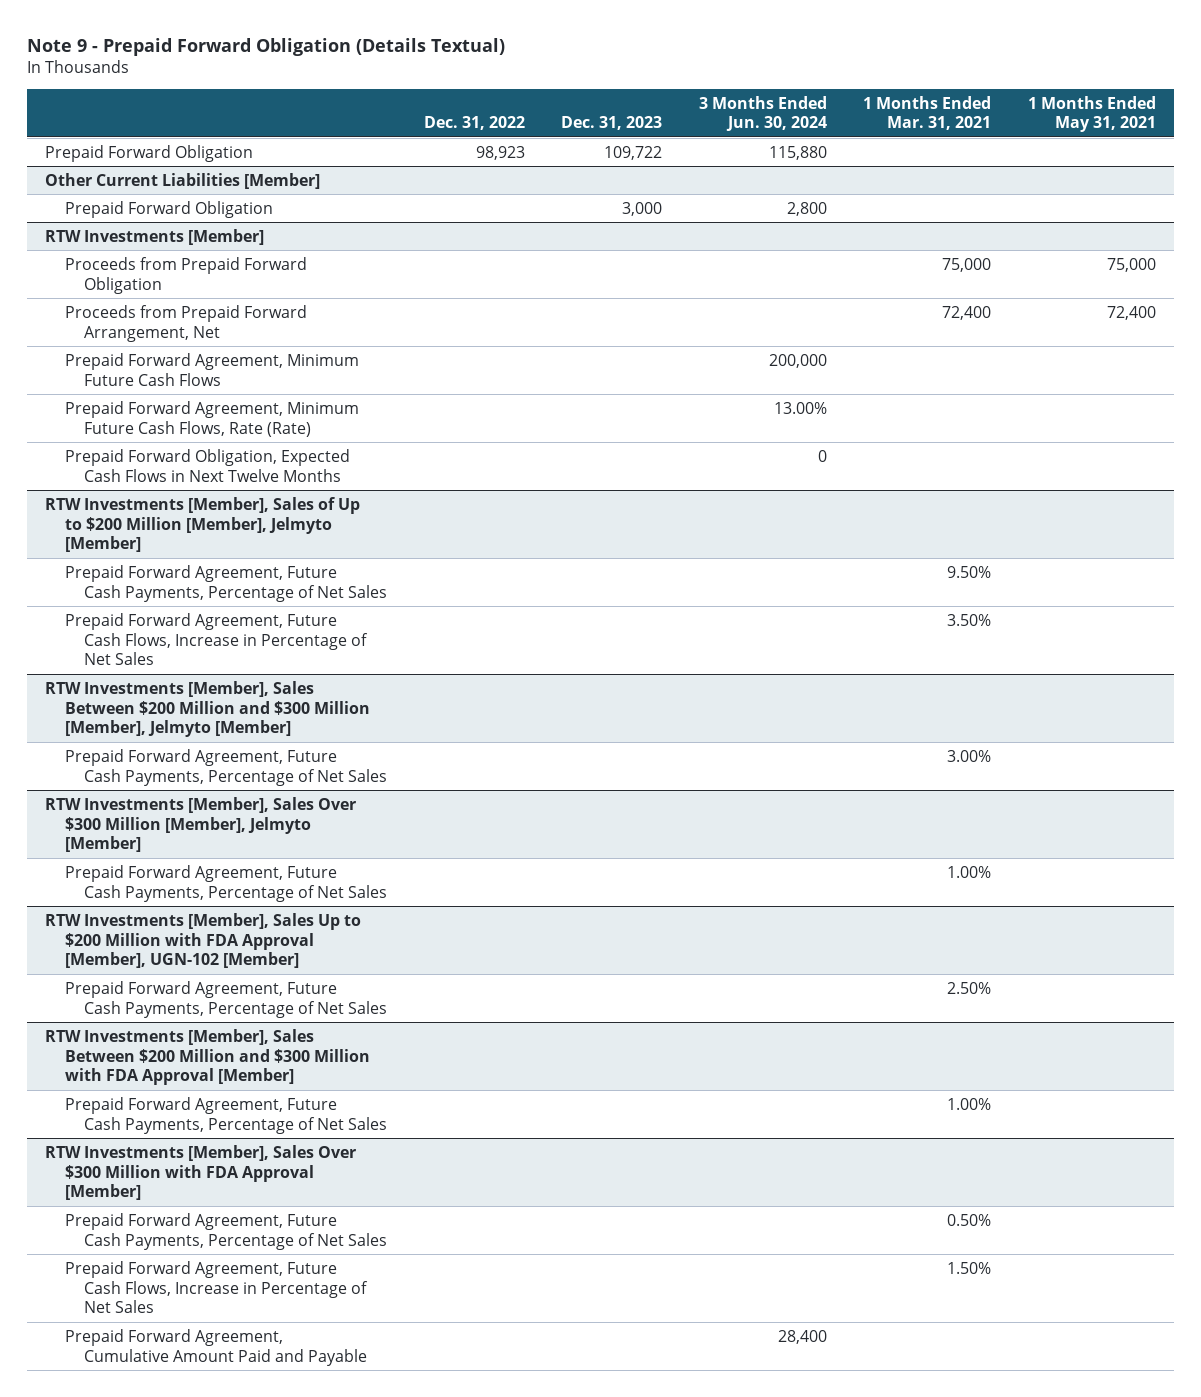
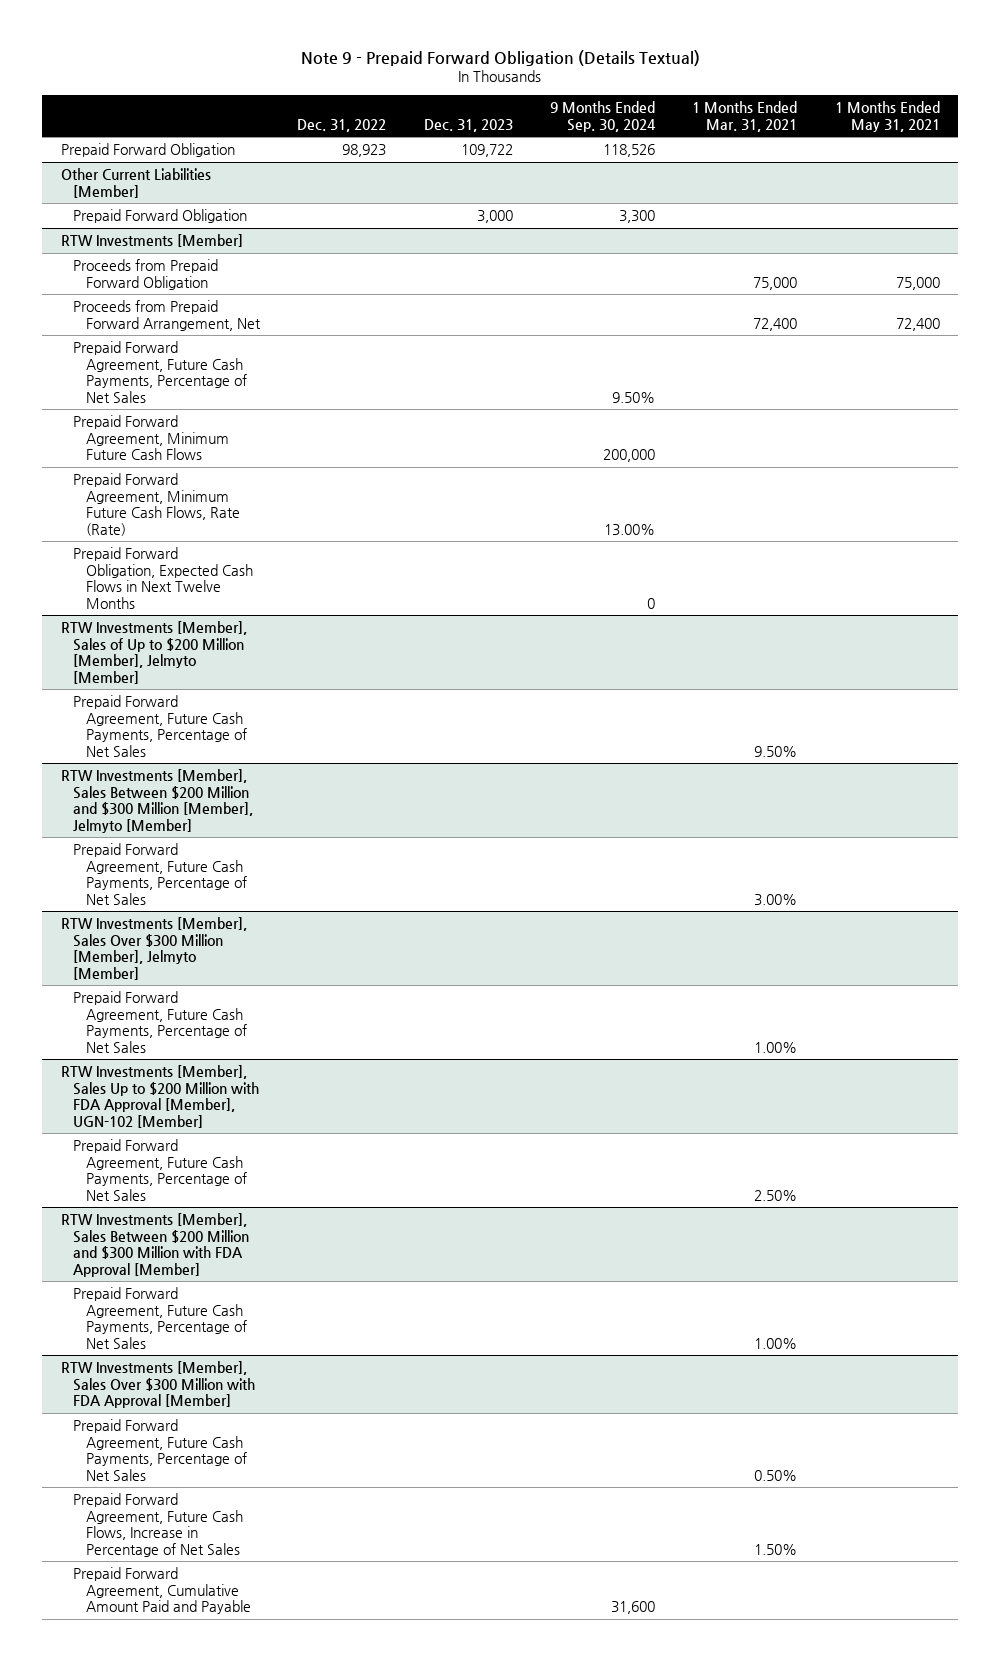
- | Dec. 31, 2022 | Dec. 31, 2023 | 3 Months Ended Jun. 30, 2024 | 1 Months Ended Mar. 31, 2021 | 1 Months Ended May 31, 2021
+ | Dec. 31, 2022 | Dec. 31, 2023 | 9 Months Ended Sep. 30, 2024 | 1 Months Ended Mar. 31, 2021 | 1 Months Ended May 31, 2021
@ RTW Investments [Member]
+ Prepaid Forward Agreement, Future Cash Payments, Percentage of Net Sales | | | 9.50% | |
@ RTW Investments [Member], Sales of Up to $200 Million [Member], Jelmyto [Member]
- Prepaid Forward Agreement, Future Cash Flows, Increase in Percentage of Net Sales | | | | 3.50% |

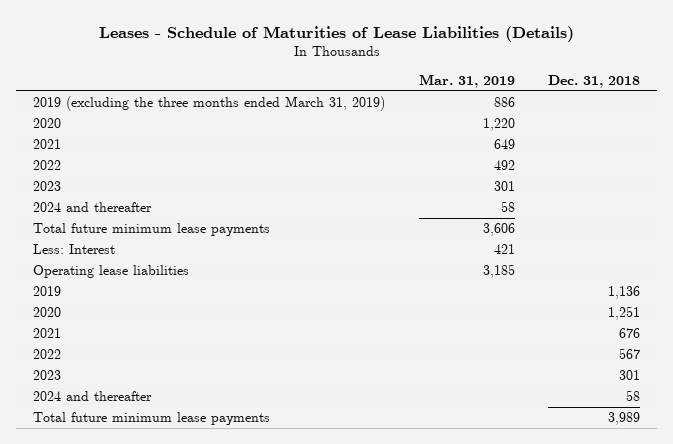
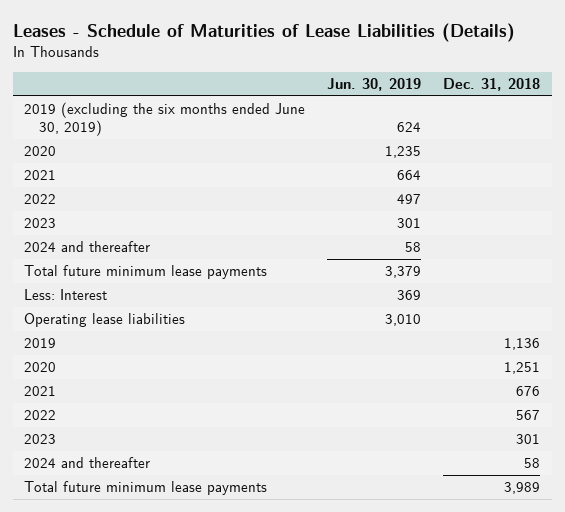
- | Mar. 31, 2019 | Dec. 31, 2018
+ | Jun. 30, 2019 | Dec. 31, 2018
- 2019 (excluding the three months ended March 31, 2019) | 886 |
+ 2019 (excluding the six months ended June 30, 2019) | 624 |

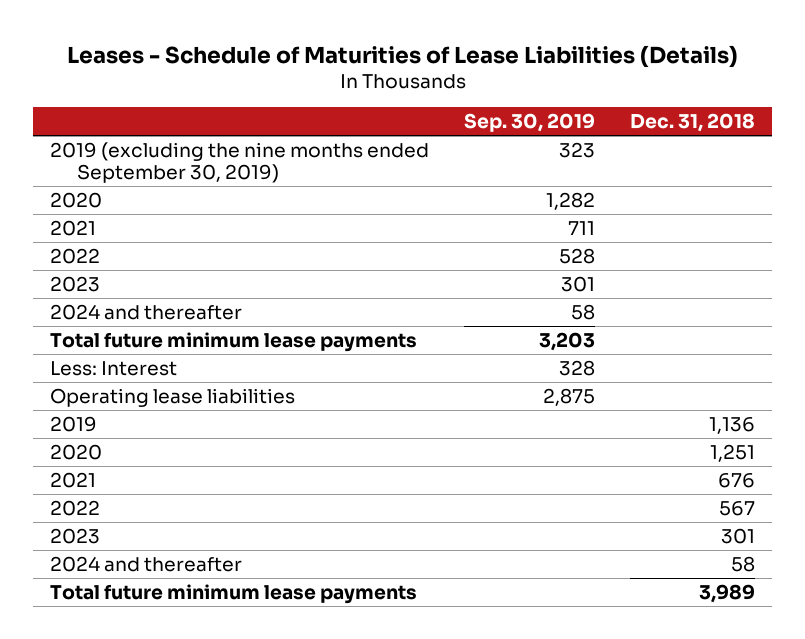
- | Jun. 30, 2019 | Dec. 31, 2018
+ | Sep. 30, 2019 | Dec. 31, 2018
- 2019 (excluding the six months ended June 30, 2019) | 624 |
+ 2019 (excluding the nine months ended September 30, 2019) | 323 |

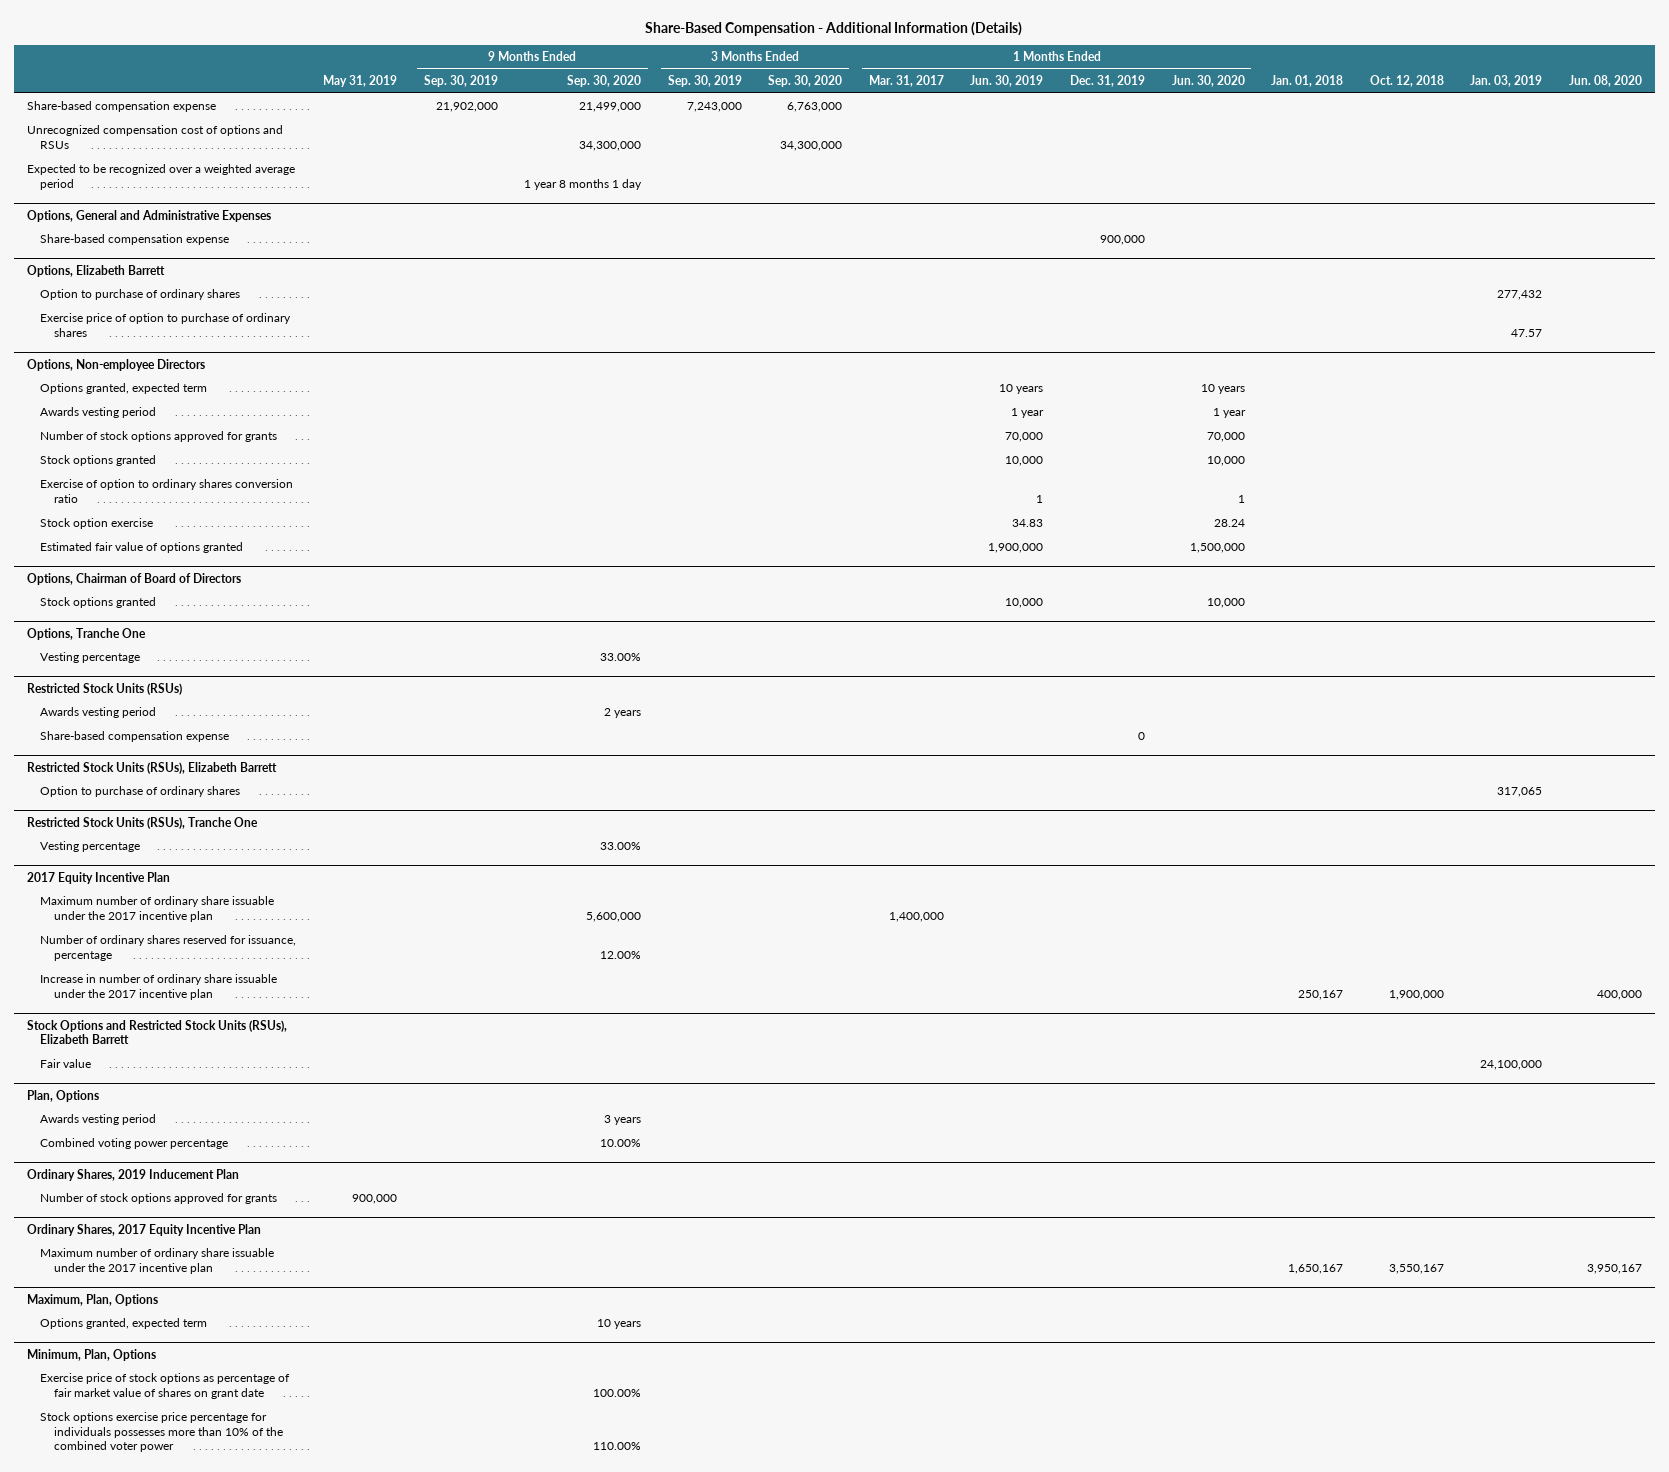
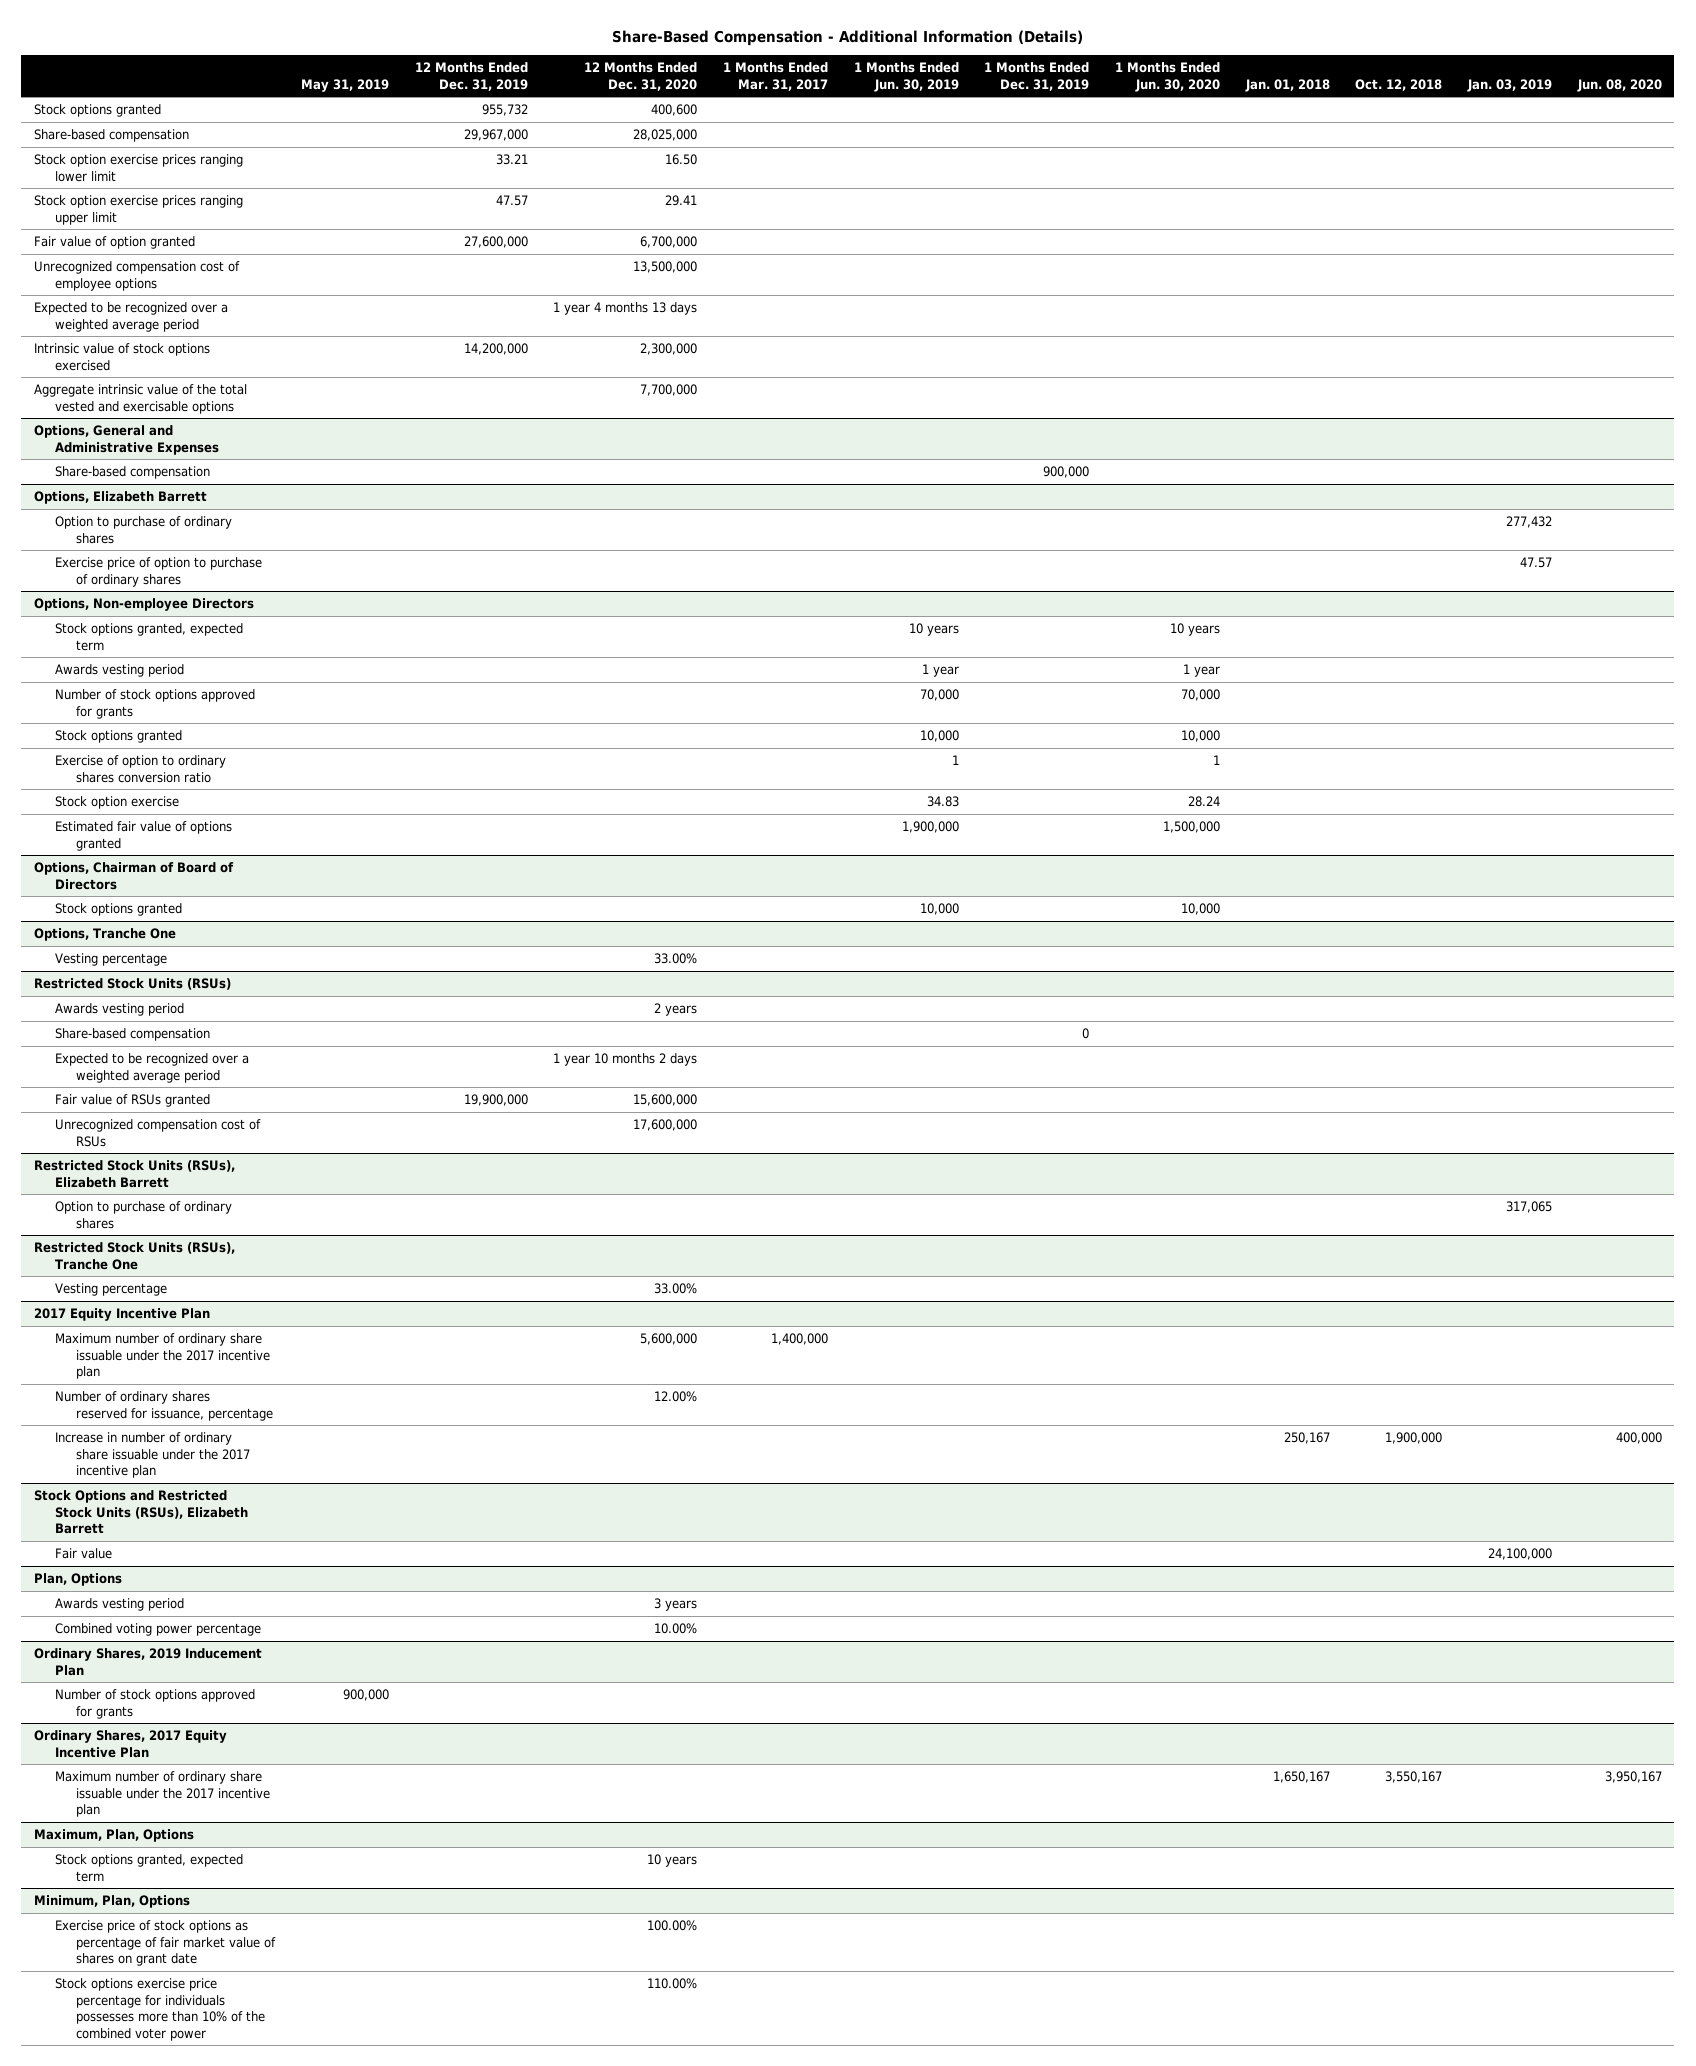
- | May 31, 2019 | 9 Months Ended Sep. 30, 2019 | 9 Months Ended Sep. 30, 2020 | 3 Months Ended Sep. 30, 2019 | 3 Months Ended Sep. 30, 2020 | 1 Months Ended Mar. 31, 2017 | 1 Months Ended Jun. 30, 2019 | 1 Months Ended Dec. 31, 2019 | 1 Months Ended Jun. 30, 2020 | Jan. 01, 2018 | Oct. 12, 2018 | Jan. 03, 2019 | Jun. 08, 2020
+ | May 31, 2019 | 12 Months Ended Dec. 31, 2019 | 12 Months Ended Dec. 31, 2020 | 1 Months Ended Mar. 31, 2017 | 1 Months Ended Jun. 30, 2019 | 1 Months Ended Dec. 31, 2019 | 1 Months Ended Jun. 30, 2020 | Jan. 01, 2018 | Oct. 12, 2018 | Jan. 03, 2019 | Jun. 08, 2020
- Share-based compensation expense | | 21,902,000 | 21,499,000 | 7,243,000 | 6,763,000 | | | | | | | |
- Unrecognized compensation cost of options and RSUs | | | 34,300,000 | | 34,300,000 | | | | | | | |
+ Stock options granted | | 955,732 | 400,600 | | | | | | | |
+ Share-based compensation | | 29,967,000 | 28,025,000 | | | | | | | |
+ Stock option exercise prices ranging lower limit | | 33.21 | 16.50 | | | | | | | |
+ Stock option exercise prices ranging upper limit | | 47.57 | 29.41 | | | | | | | |
+ Fair value of option granted | | 27,600,000 | 6,700,000 | | | | | | | |
+ Unrecognized compensation cost of employee options | | | 13,500,000 | | | | | | | |
+ Intrinsic value of stock options exercised | | 14,200,000 | 2,300,000 | | | | | | | |
+ Aggregate intrinsic value of the total vested and exercisable options | | | 7,700,000 | | | | | | | |
@ Options, General and Administrative Expenses
- Share-based compensation expense | | | | | | | | 900,000 | | | | |
+ Share-based compensation | | | | | | 900,000 | | | | |
@ Options, Non-employee Directors
- Options granted, expected term | | | | | | | 10 years | | 10 years | | | |
+ Stock options granted, expected term | | | | | 10 years | | 10 years | | | |
@ Restricted Stock Units (RSUs)
- Share-based compensation expense | | | | | | | | 0 | | | | |
+ Share-based compensation | | | | | | 0 | | | | |
+ Expected to be recognized over a weighted average period | | | 1 year 10 months 2 days | | | | | | | |
+ Fair value of RSUs granted | | 19,900,000 | 15,600,000 | | | | | | | |
+ Unrecognized compensation cost of RSUs | | | 17,600,000 | | | | | | | |
@ Maximum, Plan, Options
- Options granted, expected term | | | 10 years | | | | | | | | | |
+ Stock options granted, expected term | | | 10 years | | | | | | | |

